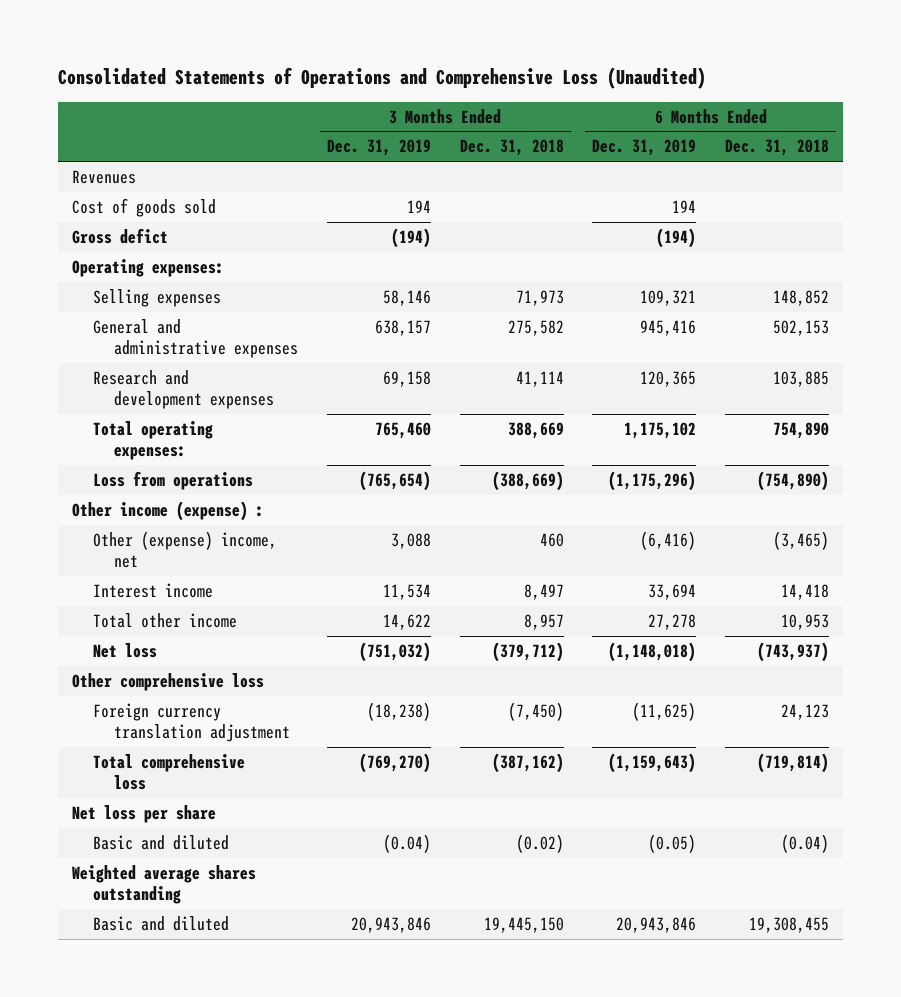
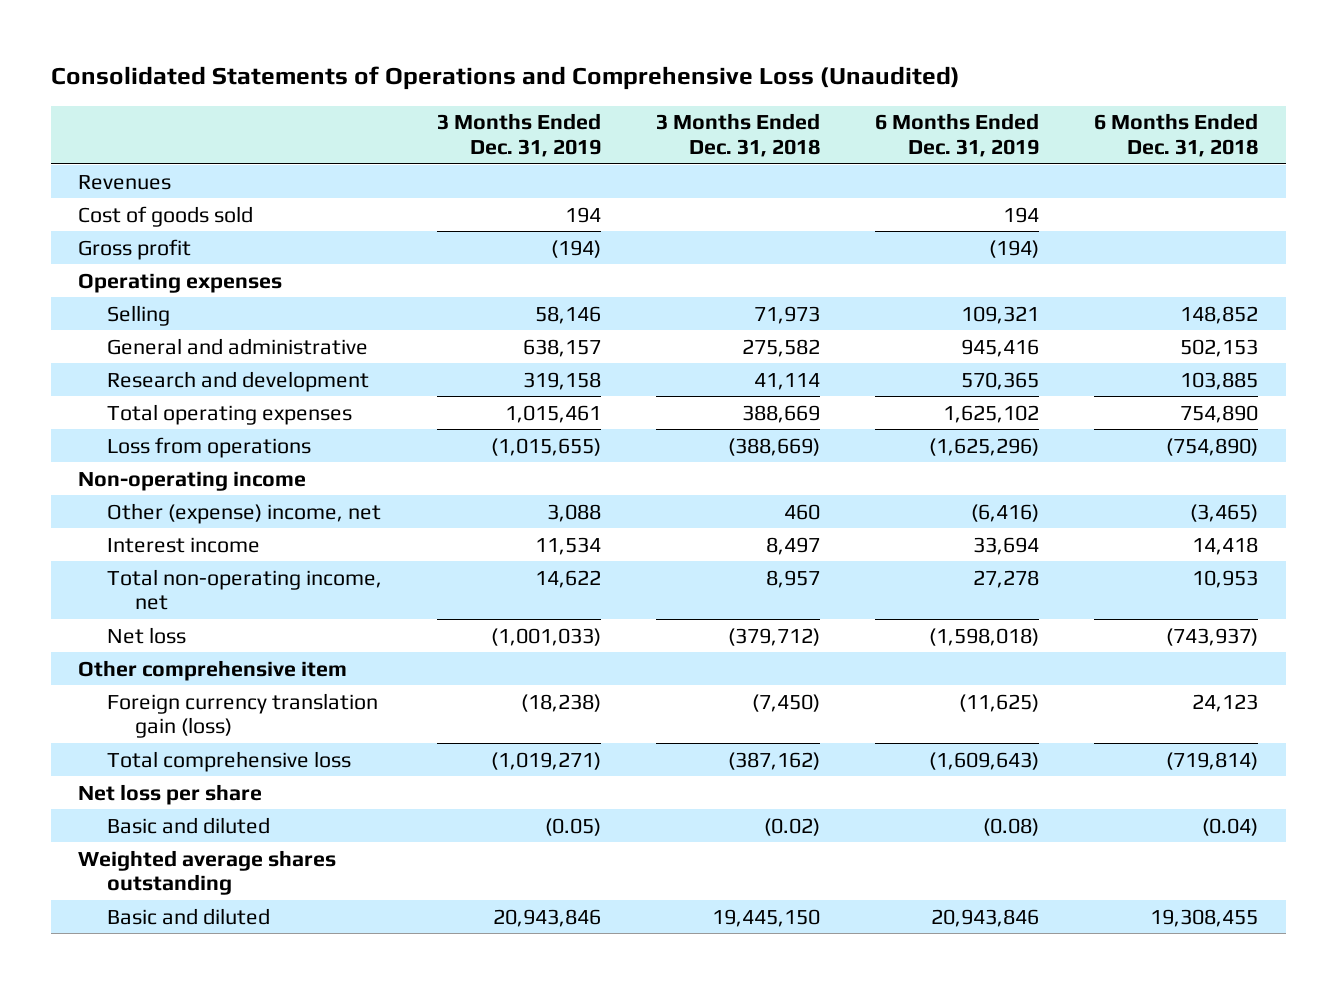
- Gross defict | (194) | | (194) |
- Operating expenses:
- Selling expenses | 58,146 | 71,973 | 109,321 | 148,852
- General and administrative expenses | 638,157 | 275,582 | 945,416 | 502,153
- Research and development expenses | 69,158 | 41,114 | 120,365 | 103,885
- Total operating expenses: | 765,460 | 388,669 | 1,175,102 | 754,890
- Loss from operations | (765,654) | (388,669) | (1,175,296) | (754,890)
- Other income (expense) :
+ Gross profit | (194) | | (194) |
+ Operating expenses
+ Selling | 58,146 | 71,973 | 109,321 | 148,852
+ General and administrative | 638,157 | 275,582 | 945,416 | 502,153
+ Research and development | 319,158 | 41,114 | 570,365 | 103,885
+ Total operating expenses | 1,015,461 | 388,669 | 1,625,102 | 754,890
+ Loss from operations | (1,015,655) | (388,669) | (1,625,296) | (754,890)
+ Non-operating income
- Total other income | 14,622 | 8,957 | 27,278 | 10,953
- Net loss | (751,032) | (379,712) | (1,148,018) | (743,937)
- Other comprehensive loss
- Foreign currency translation adjustment | (18,238) | (7,450) | (11,625) | 24,123
- Total comprehensive loss | (769,270) | (387,162) | (1,159,643) | (719,814)
+ Total non-operating income, net | 14,622 | 8,957 | 27,278 | 10,953
+ Net loss | (1,001,033) | (379,712) | (1,598,018) | (743,937)
+ Other comprehensive item
+ Foreign currency translation gain (loss) | (18,238) | (7,450) | (11,625) | 24,123
+ Total comprehensive loss | (1,019,271) | (387,162) | (1,609,643) | (719,814)
- Basic and diluted | (0.04) | (0.02) | (0.05) | (0.04)
+ Basic and diluted | (0.05) | (0.02) | (0.08) | (0.04)

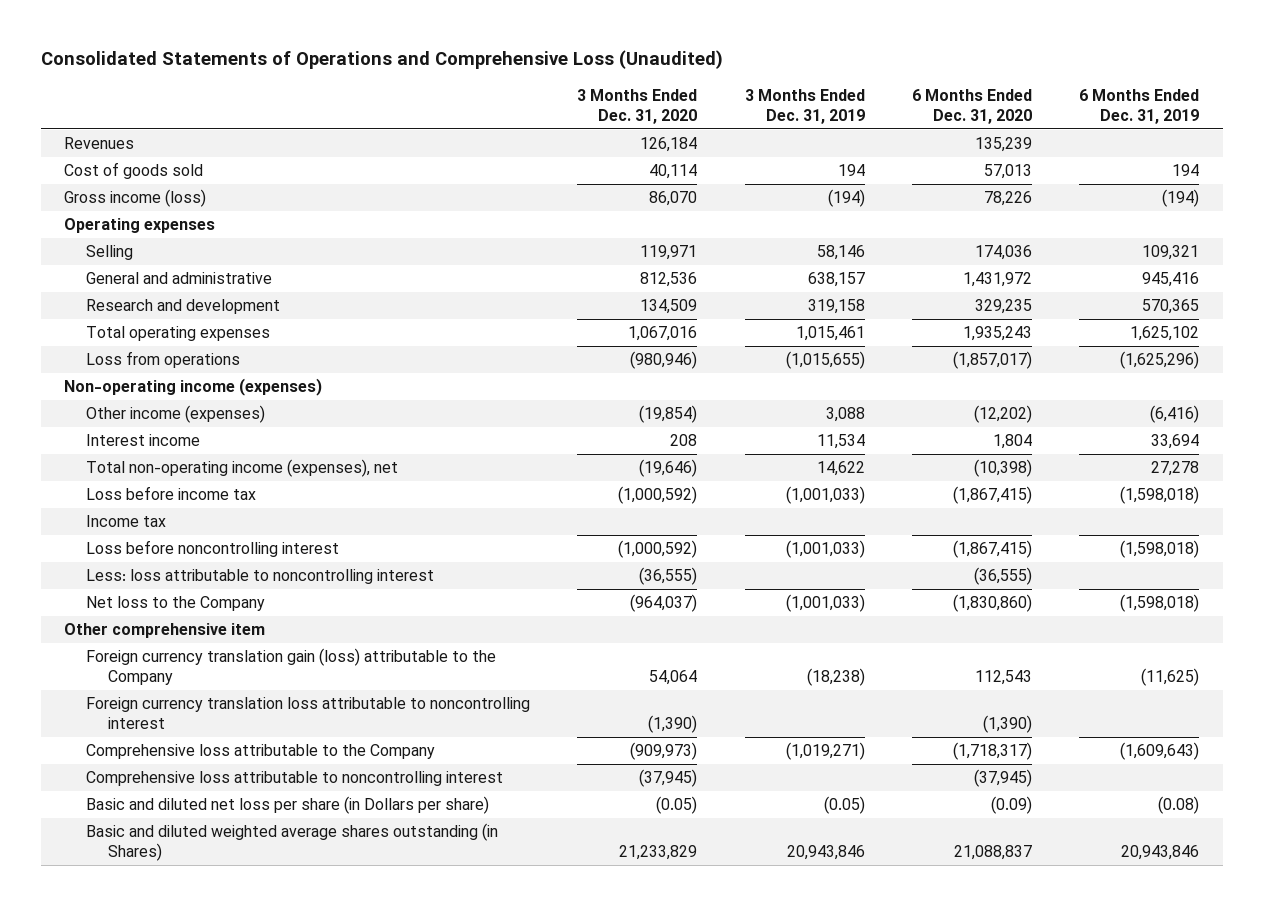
- | 3 Months Ended Dec. 31, 2019 | 3 Months Ended Dec. 31, 2018 | 6 Months Ended Dec. 31, 2019 | 6 Months Ended Dec. 31, 2018
+ | 3 Months Ended Dec. 31, 2020 | 3 Months Ended Dec. 31, 2019 | 6 Months Ended Dec. 31, 2020 | 6 Months Ended Dec. 31, 2019
- Gross profit | (194) | | (194) |
+ Gross income (loss) | 86,070 | (194) | 78,226 | (194)
- Non-operating income
- Other (expense) income, net | 3,088 | 460 | (6,416) | (3,465)
+ Non-operating income (expenses)
+ Other income (expenses) | (19,854) | 3,088 | (12,202) | (6,416)
- Total non-operating income, net | 14,622 | 8,957 | 27,278 | 10,953
- Net loss | (1,001,033) | (379,712) | (1,598,018) | (743,937)
+ Total non-operating income (expenses), net | (19,646) | 14,622 | (10,398) | 27,278
+ Loss before income tax | (1,000,592) | (1,001,033) | (1,867,415) | (1,598,018)
+ Income tax
+ Loss before noncontrolling interest | (1,000,592) | (1,001,033) | (1,867,415) | (1,598,018)
+ Less: loss attributable to noncontrolling interest | (36,555) | | (36,555) |
+ Net loss to the Company | (964,037) | (1,001,033) | (1,830,860) | (1,598,018)
- Foreign currency translation gain (loss) | (18,238) | (7,450) | (11,625) | 24,123
- Total comprehensive loss | (1,019,271) | (387,162) | (1,609,643) | (719,814)
- Net loss per share
- Basic and diluted | (0.05) | (0.02) | (0.08) | (0.04)
- Weighted average shares outstanding
- Basic and diluted | 20,943,846 | 19,445,150 | 20,943,846 | 19,308,455
+ Foreign currency translation gain (loss) attributable to the Company | 54,064 | (18,238) | 112,543 | (11,625)
+ Foreign currency translation loss attributable to noncontrolling interest | (1,390) | | (1,390) |
+ Comprehensive loss attributable to the Company | (909,973) | (1,019,271) | (1,718,317) | (1,609,643)
+ Comprehensive loss attributable to noncontrolling interest | (37,945) | | (37,945) |
+ Basic and diluted net loss per share (in Dollars per share) | (0.05) | (0.05) | (0.09) | (0.08)
+ Basic and diluted weighted average shares outstanding (in Shares) | 21,233,829 | 20,943,846 | 21,088,837 | 20,943,846

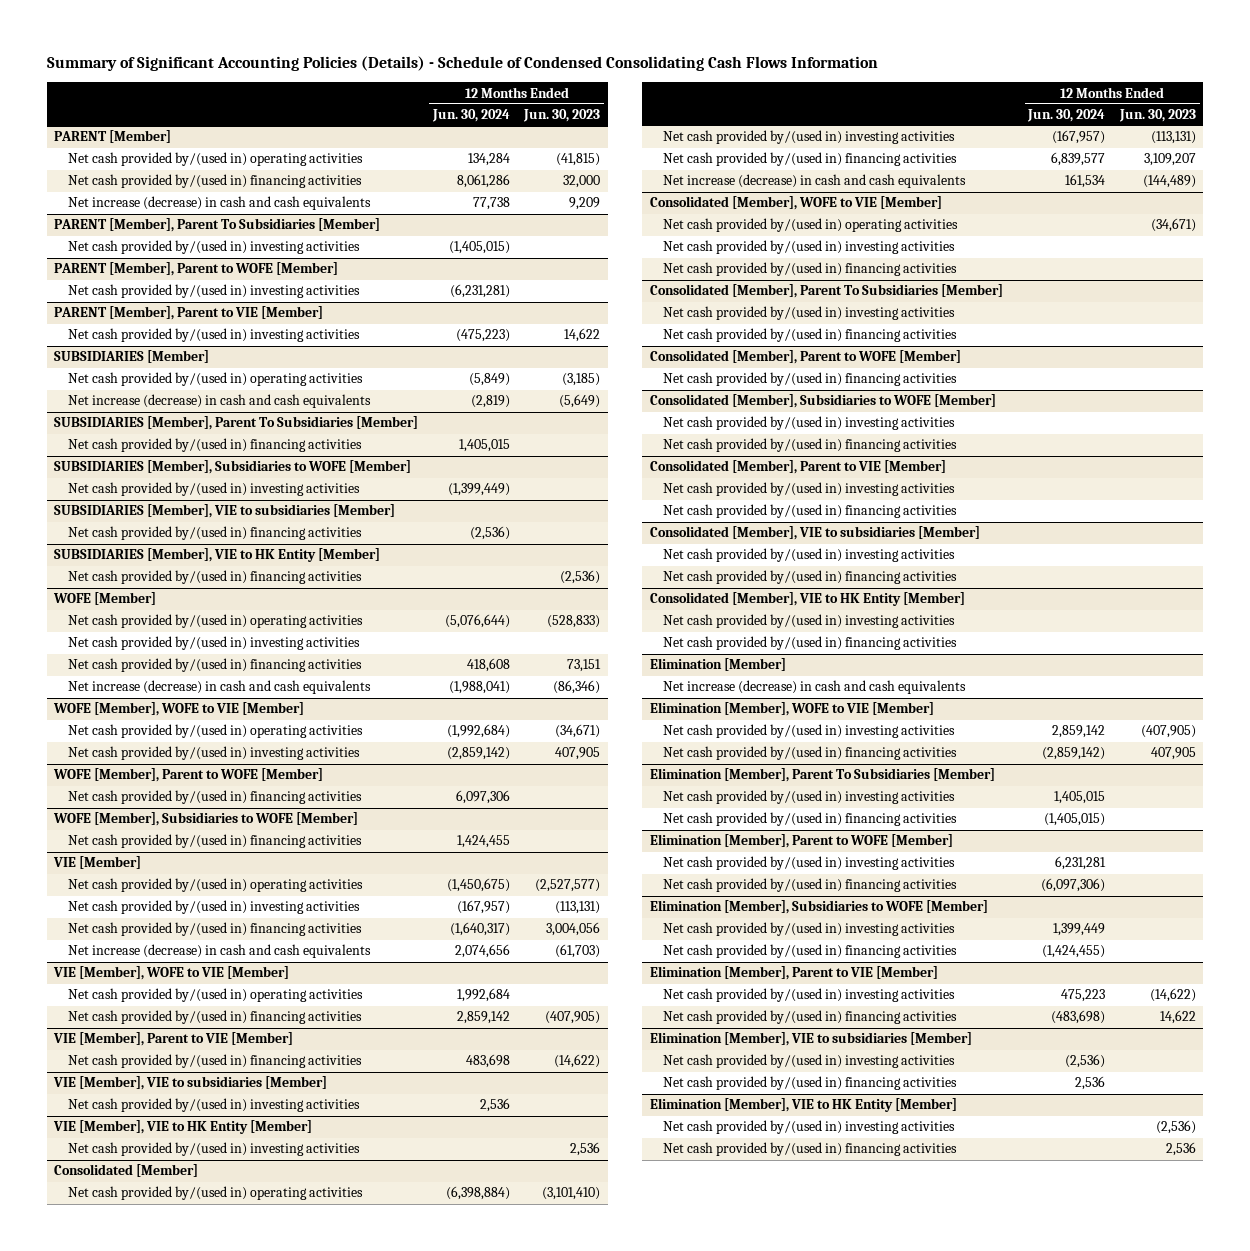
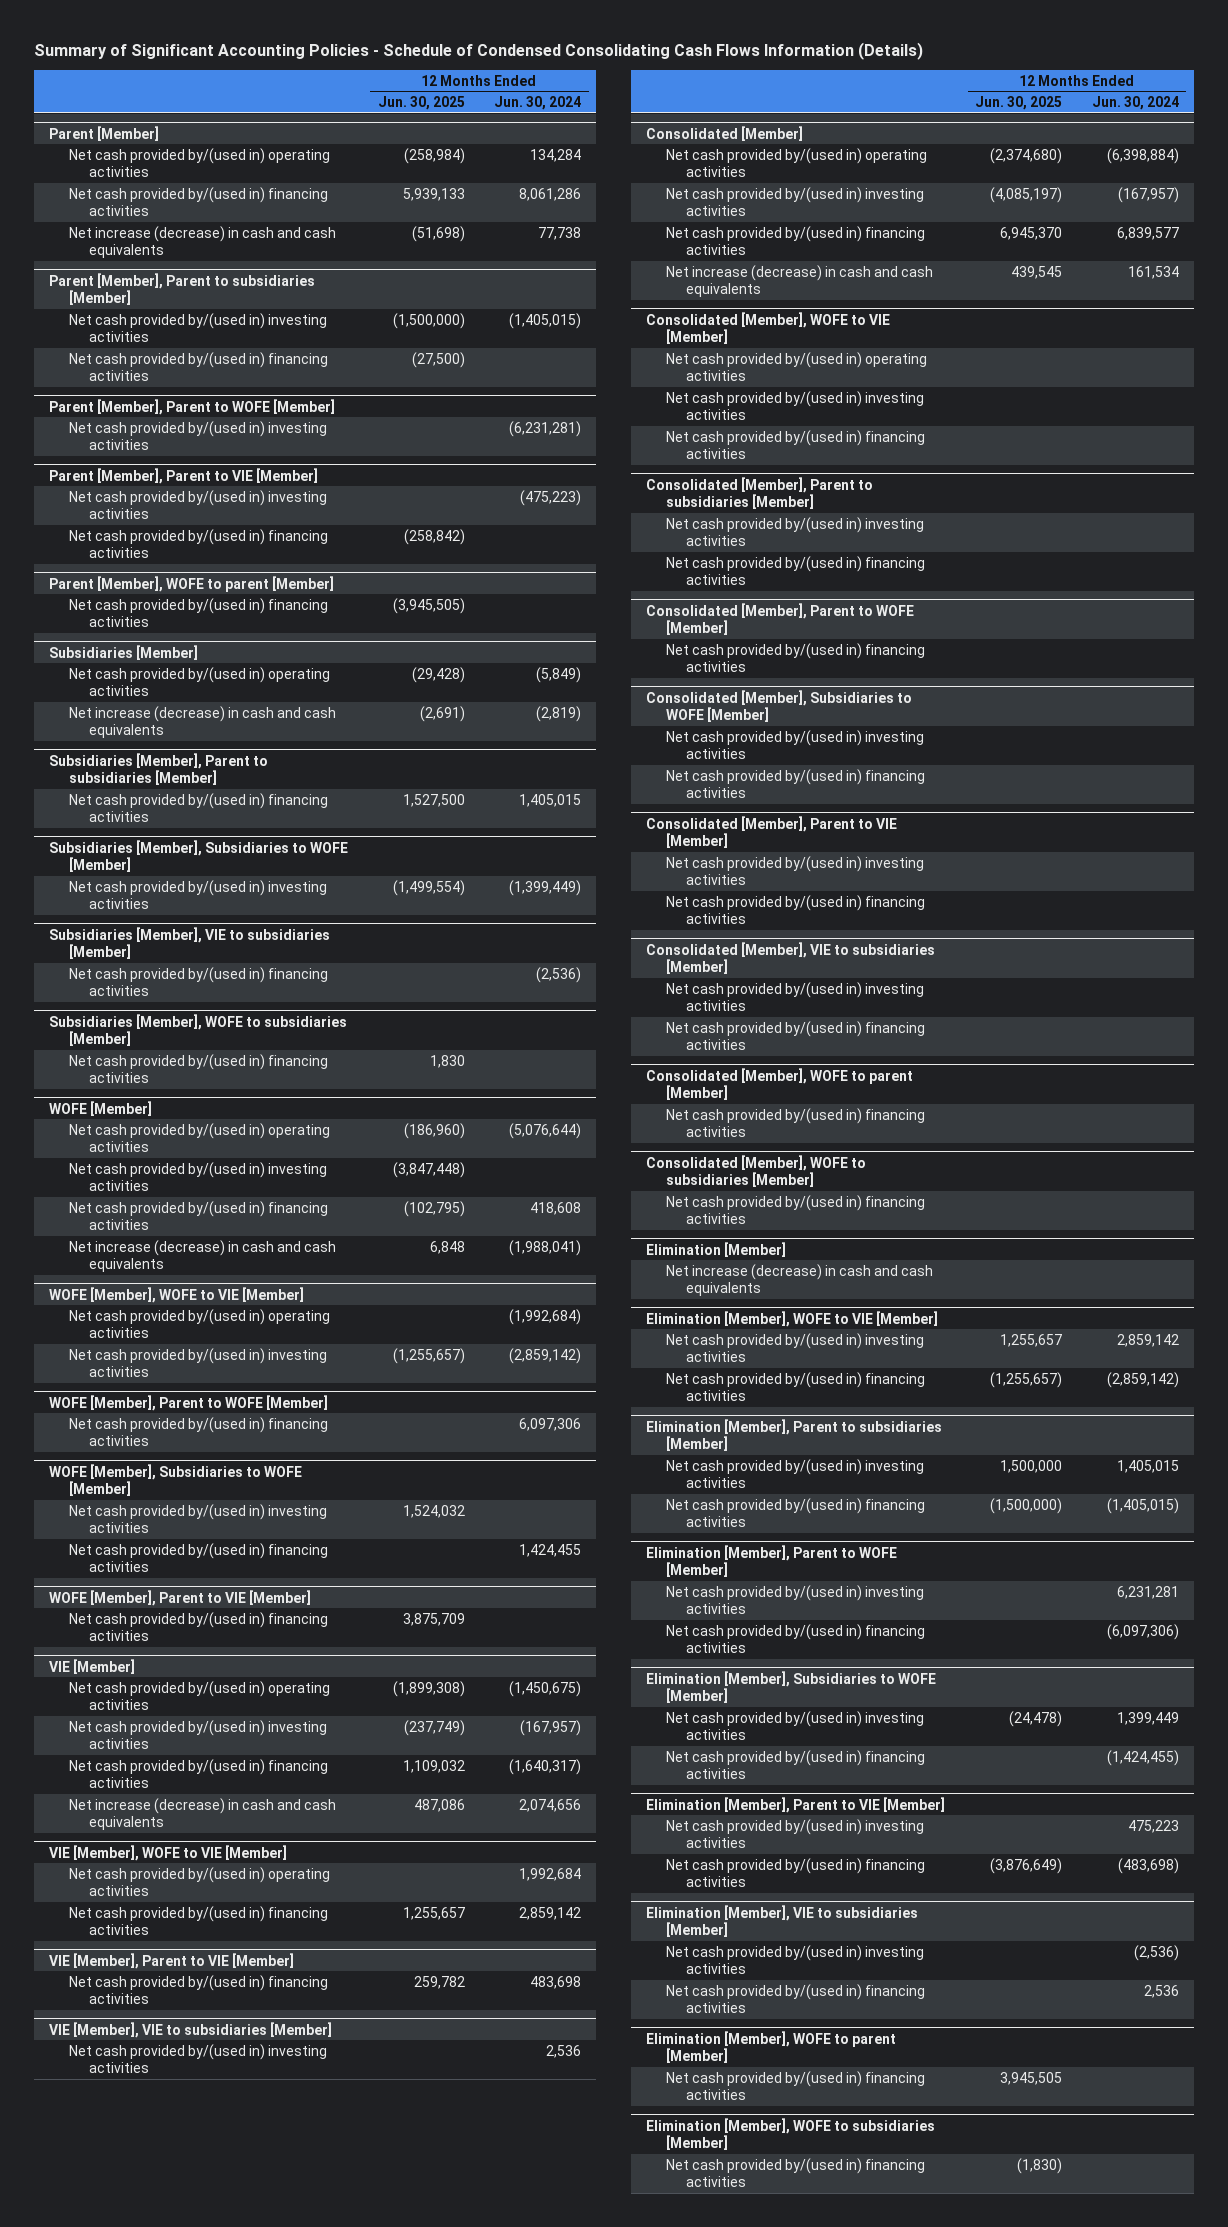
- Summary of Significant Accounting Policies (Details) - Schedule of Condensed Consolidating Cash Flows Information
+ Summary of Significant Accounting Policies - Schedule of Condensed Consolidating Cash Flows Information (Details)
- | 12 Months Ended Jun. 30, 2024 | 12 Months Ended Jun. 30, 2023
+ | 12 Months Ended Jun. 30, 2025 | 12 Months Ended Jun. 30, 2024
- PARENT [Member]
+ Parent [Member]
- PARENT [Member], Parent To Subsidiaries [Member]
+ Parent [Member], Parent to subsidiaries [Member]
- PARENT [Member], Parent to WOFE [Member]
+ Net cash provided by/(used in) financing activities | (27,500) |
+ Parent [Member], Parent to WOFE [Member]
- PARENT [Member], Parent to VIE [Member]
+ Parent [Member], Parent to VIE [Member]
- SUBSIDIARIES [Member]
+ Net cash provided by/(used in) financing activities | (258,842) |
+ Parent [Member], WOFE to parent [Member]
+ Net cash provided by/(used in) financing activities | (3,945,505) |
+ Subsidiaries [Member]
- SUBSIDIARIES [Member], Parent To Subsidiaries [Member]
+ Subsidiaries [Member], Parent to subsidiaries [Member]
- SUBSIDIARIES [Member], Subsidiaries to WOFE [Member]
+ Subsidiaries [Member], Subsidiaries to WOFE [Member]
- SUBSIDIARIES [Member], VIE to subsidiaries [Member]
+ Subsidiaries [Member], VIE to subsidiaries [Member]
- SUBSIDIARIES [Member], VIE to HK Entity [Member]
+ Subsidiaries [Member], WOFE to subsidiaries [Member]
@ WOFE [Member], Subsidiaries to WOFE [Member]
+ Net cash provided by/(used in) investing activities | 1,524,032 |
+ WOFE [Member], Parent to VIE [Member]
+ Net cash provided by/(used in) financing activities | 3,875,709 |
- VIE [Member], VIE to HK Entity [Member]
- Net cash provided by/(used in) investing activities | | 2,536
- Consolidated [Member], Parent To Subsidiaries [Member]
+ Consolidated [Member], Parent to subsidiaries [Member]
- Consolidated [Member], VIE to HK Entity [Member]
- Net cash provided by/(used in) investing activities
+ Consolidated [Member], WOFE to parent [Member]
+ Consolidated [Member], WOFE to subsidiaries [Member]
+ Net cash provided by/(used in) financing activities
- Elimination [Member], Parent To Subsidiaries [Member]
+ Elimination [Member], Parent to subsidiaries [Member]
- Elimination [Member], VIE to HK Entity [Member]
- Net cash provided by/(used in) investing activities | | (2,536)
+ Elimination [Member], WOFE to parent [Member]
+ Elimination [Member], WOFE to subsidiaries [Member]
+ Net cash provided by/(used in) financing activities | (1,830) |

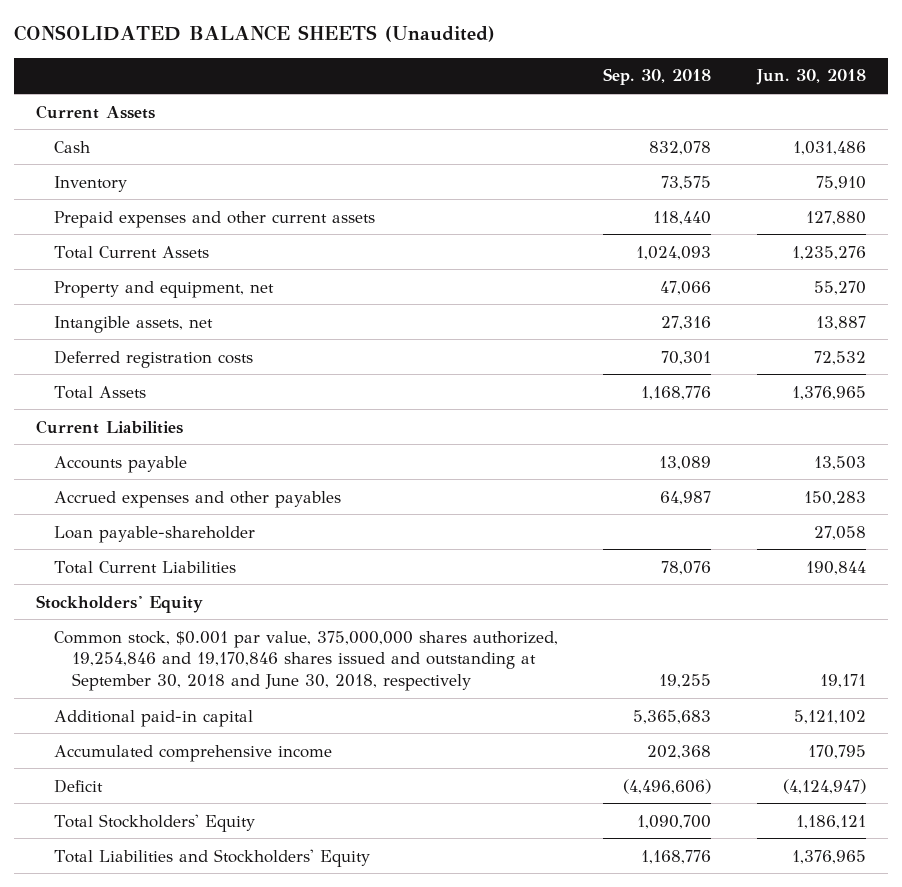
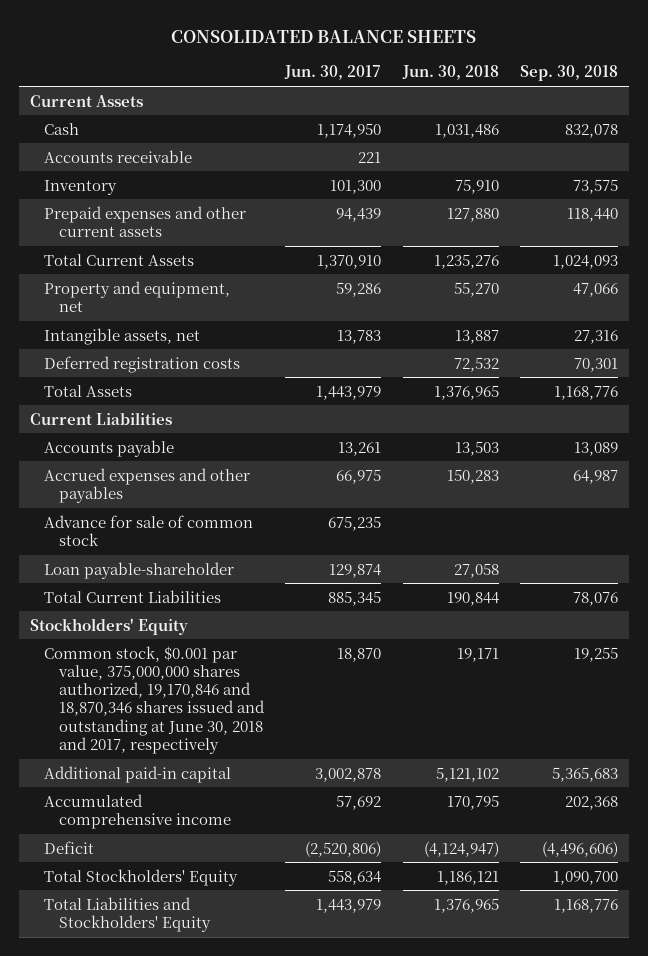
- CONSOLIDATED BALANCE SHEETS (Unaudited)
+ CONSOLIDATED BALANCE SHEETS
- | Sep. 30, 2018 | Jun. 30, 2018
+ | Jun. 30, 2017 | Jun. 30, 2018 | Sep. 30, 2018
+ Accounts receivable | 221 | |
+ Advance for sale of common stock | 675,235 | |
- Common stock, $0.001 par value, 375,000,000 shares authorized, 19,254,846 and 19,170,846 shares issued and outstanding at September 30, 2018 and June 30, 2018, respectively | 19,255 | 19,171
+ Common stock, $0.001 par value, 375,000,000 shares authorized, 19,170,846 and 18,870,346 shares issued and outstanding at June 30, 2018 and 2017, respectively | 18,870 | 19,171 | 19,255

